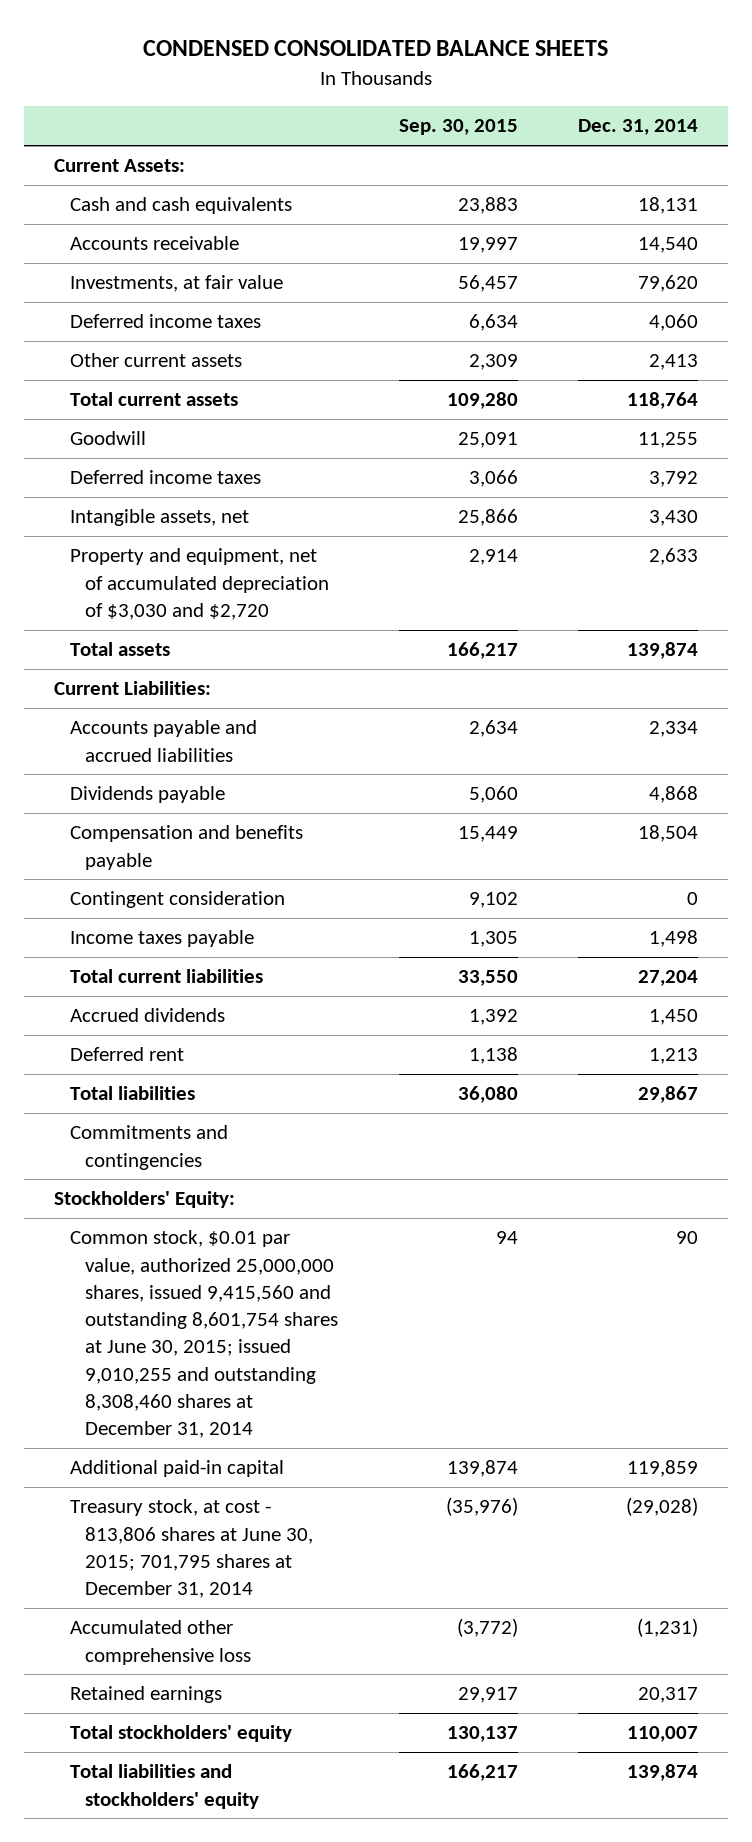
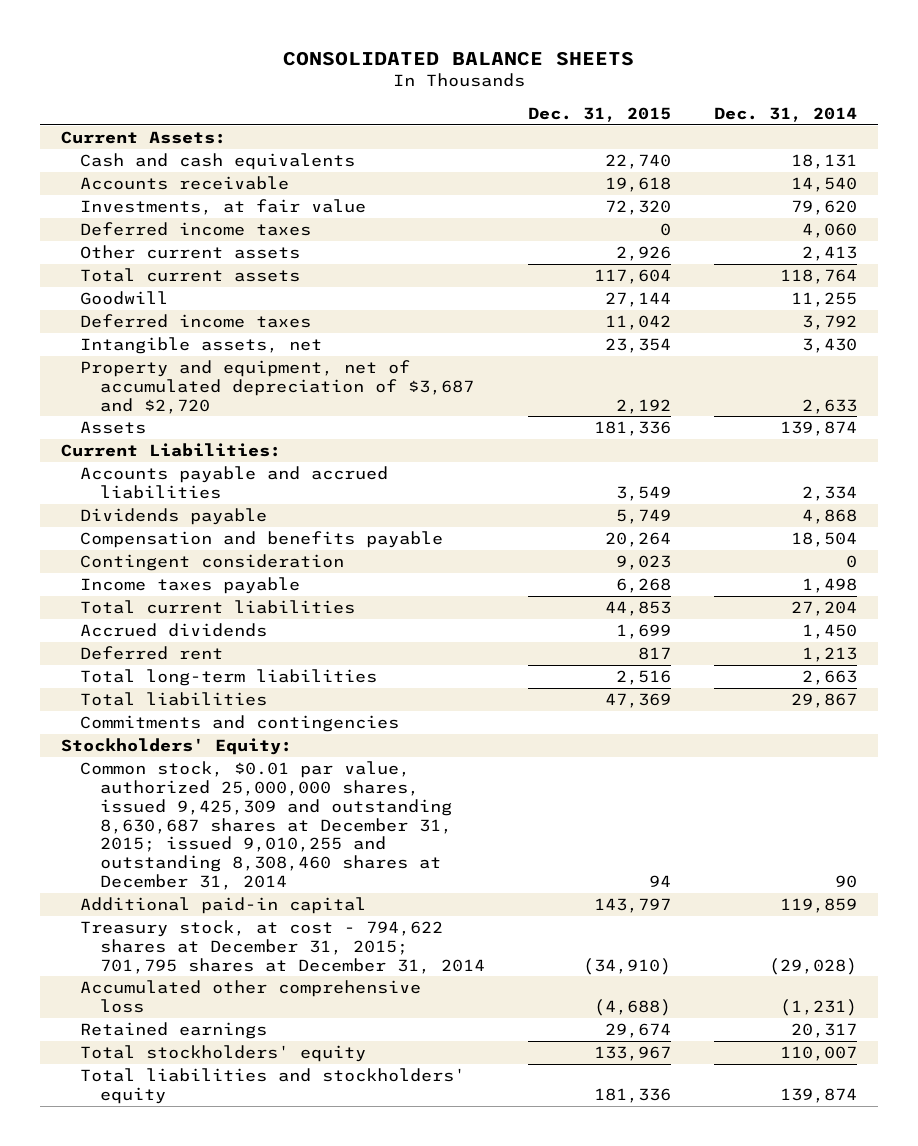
- CONDENSED CONSOLIDATED BALANCE SHEETS
+ CONSOLIDATED BALANCE SHEETS
- | Sep. 30, 2015 | Dec. 31, 2014
+ | Dec. 31, 2015 | Dec. 31, 2014
- Property and equipment, net of accumulated depreciation of $3,030 and $2,720 | 2,914 | 2,633
- Total assets | 166,217 | 139,874
+ Property and equipment, net of accumulated depreciation of $3,687 and $2,720 | 2,192 | 2,633
+ Assets | 181,336 | 139,874
+ Total long-term liabilities | 2,516 | 2,663
- Common stock, $0.01 par value, authorized 25,000,000 shares, issued 9,415,560 and outstanding 8,601,754 shares at June 30, 2015; issued 9,010,255 and outstanding 8,308,460 shares at December 31, 2014 | 94 | 90
+ Common stock, $0.01 par value, authorized 25,000,000 shares, issued 9,425,309 and outstanding 8,630,687 shares at December 31, 2015; issued 9,010,255 and outstanding 8,308,460 shares at December 31, 2014 | 94 | 90
- Treasury stock, at cost - 813,806 shares at June 30, 2015; 701,795 shares at December 31, 2014 | (35,976) | (29,028)
+ Treasury stock, at cost - 794,622 shares at December 31, 2015; 701,795 shares at December 31, 2014 | (34,910) | (29,028)

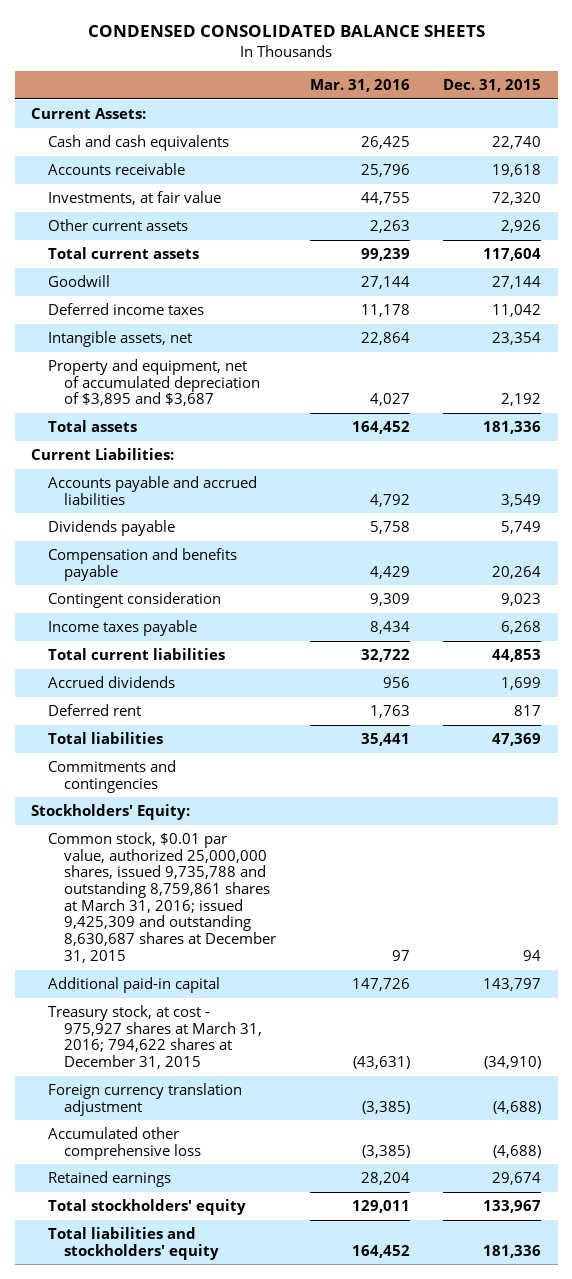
- CONSOLIDATED BALANCE SHEETS
+ CONDENSED CONSOLIDATED BALANCE SHEETS
- | Dec. 31, 2015 | Dec. 31, 2014
+ | Mar. 31, 2016 | Dec. 31, 2015
- Deferred income taxes | 0 | 4,060
- Property and equipment, net of accumulated depreciation of $3,687 and $2,720 | 2,192 | 2,633
- Assets | 181,336 | 139,874
+ Property and equipment, net of accumulated depreciation of $3,895 and $3,687 | 4,027 | 2,192
+ Total assets | 164,452 | 181,336
- Total long-term liabilities | 2,516 | 2,663
- Common stock, $0.01 par value, authorized 25,000,000 shares, issued 9,425,309 and outstanding 8,630,687 shares at December 31, 2015; issued 9,010,255 and outstanding 8,308,460 shares at December 31, 2014 | 94 | 90
+ Common stock, $0.01 par value, authorized 25,000,000 shares, issued 9,735,788 and outstanding 8,759,861 shares at March 31, 2016; issued 9,425,309 and outstanding 8,630,687 shares at December 31, 2015 | 97 | 94
- Treasury stock, at cost - 794,622 shares at December 31, 2015; 701,795 shares at December 31, 2014 | (34,910) | (29,028)
+ Treasury stock, at cost - 975,927 shares at March 31, 2016; 794,622 shares at December 31, 2015 | (43,631) | (34,910)
+ Foreign currency translation adjustment | (3,385) | (4,688)

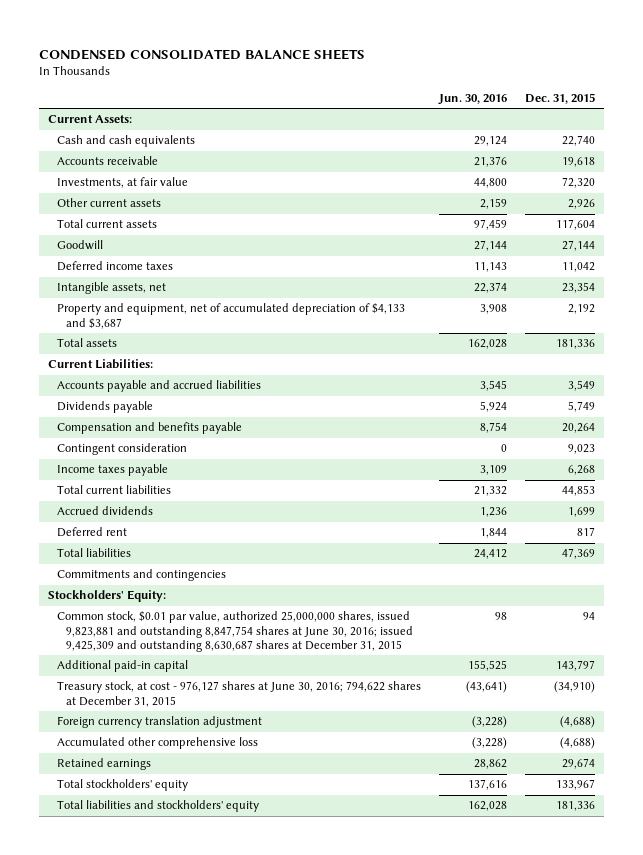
- | Mar. 31, 2016 | Dec. 31, 2015
+ | Jun. 30, 2016 | Dec. 31, 2015
- Property and equipment, net of accumulated depreciation of $3,895 and $3,687 | 4,027 | 2,192
+ Property and equipment, net of accumulated depreciation of $4,133 and $3,687 | 3,908 | 2,192
- Common stock, $0.01 par value, authorized 25,000,000 shares, issued 9,735,788 and outstanding 8,759,861 shares at March 31, 2016; issued 9,425,309 and outstanding 8,630,687 shares at December 31, 2015 | 97 | 94
+ Common stock, $0.01 par value, authorized 25,000,000 shares, issued 9,823,881 and outstanding 8,847,754 shares at June 30, 2016; issued 9,425,309 and outstanding 8,630,687 shares at December 31, 2015 | 98 | 94
- Treasury stock, at cost - 975,927 shares at March 31, 2016; 794,622 shares at December 31, 2015 | (43,631) | (34,910)
+ Treasury stock, at cost - 976,127 shares at June 30, 2016; 794,622 shares at December 31, 2015 | (43,641) | (34,910)

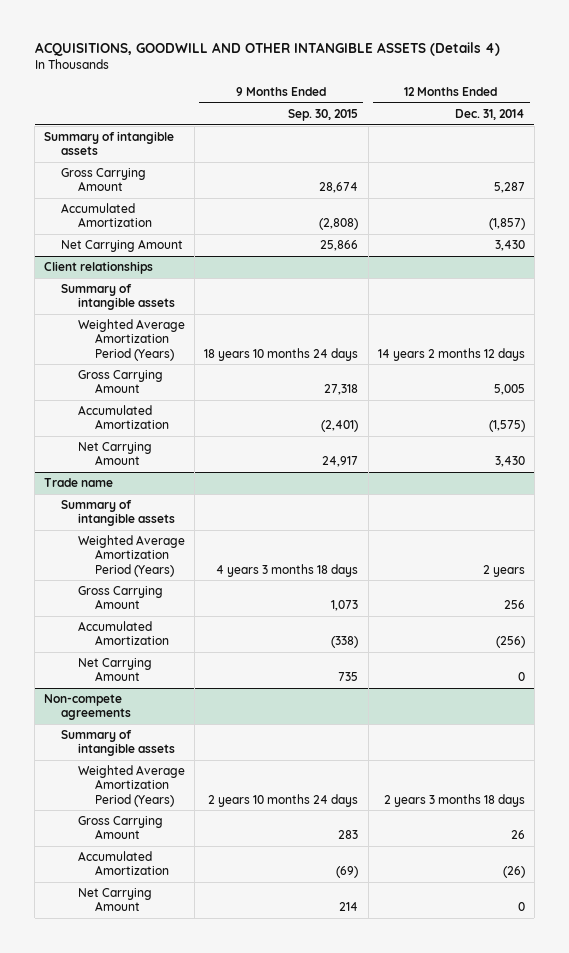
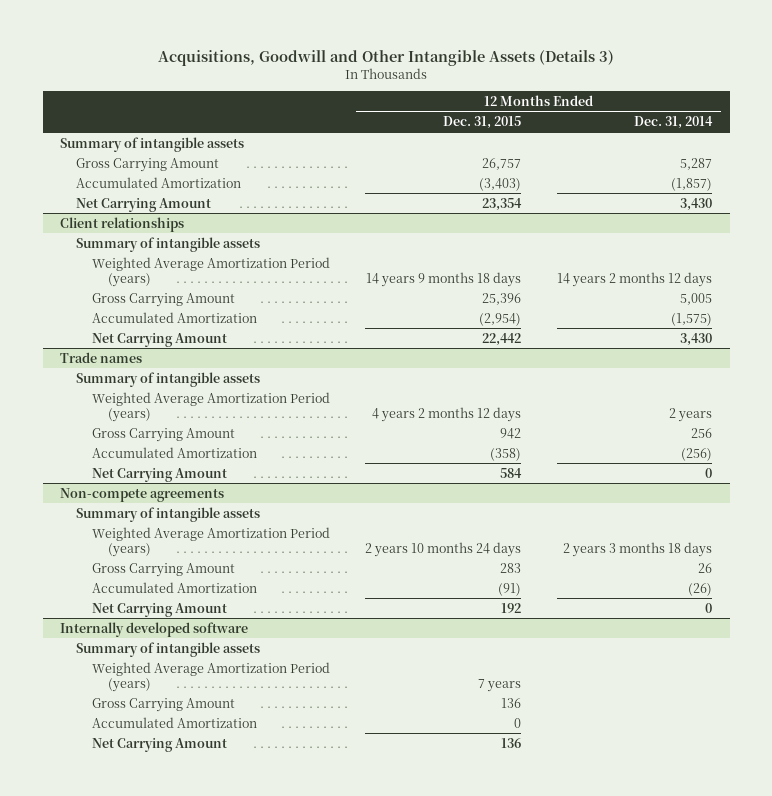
- ACQUISITIONS, GOODWILL AND OTHER INTANGIBLE ASSETS (Details 4)
+ Acquisitions, Goodwill and Other Intangible Assets (Details 3)
- | 9 Months Ended Sep. 30, 2015 | 12 Months Ended Dec. 31, 2014
+ | 12 Months Ended Dec. 31, 2015 | 12 Months Ended Dec. 31, 2014
@ Client relationships
- Weighted Average Amortization Period (Years) | 18 years 10 months 24 days | 14 years 2 months 12 days
+ Weighted Average Amortization Period (years) | 14 years 9 months 18 days | 14 years 2 months 12 days
- Trade name
+ Trade names
- Weighted Average Amortization Period (Years) | 4 years 3 months 18 days | 2 years
+ Weighted Average Amortization Period (years) | 4 years 2 months 12 days | 2 years
@ Non-compete agreements
- Weighted Average Amortization Period (Years) | 2 years 10 months 24 days | 2 years 3 months 18 days
+ Weighted Average Amortization Period (years) | 2 years 10 months 24 days | 2 years 3 months 18 days
+ Internally developed software
+ Summary of intangible assets
+ Weighted Average Amortization Period (years) | 7 years |
+ Gross Carrying Amount | 136 |
+ Accumulated Amortization | 0 |
+ Net Carrying Amount | 136 |

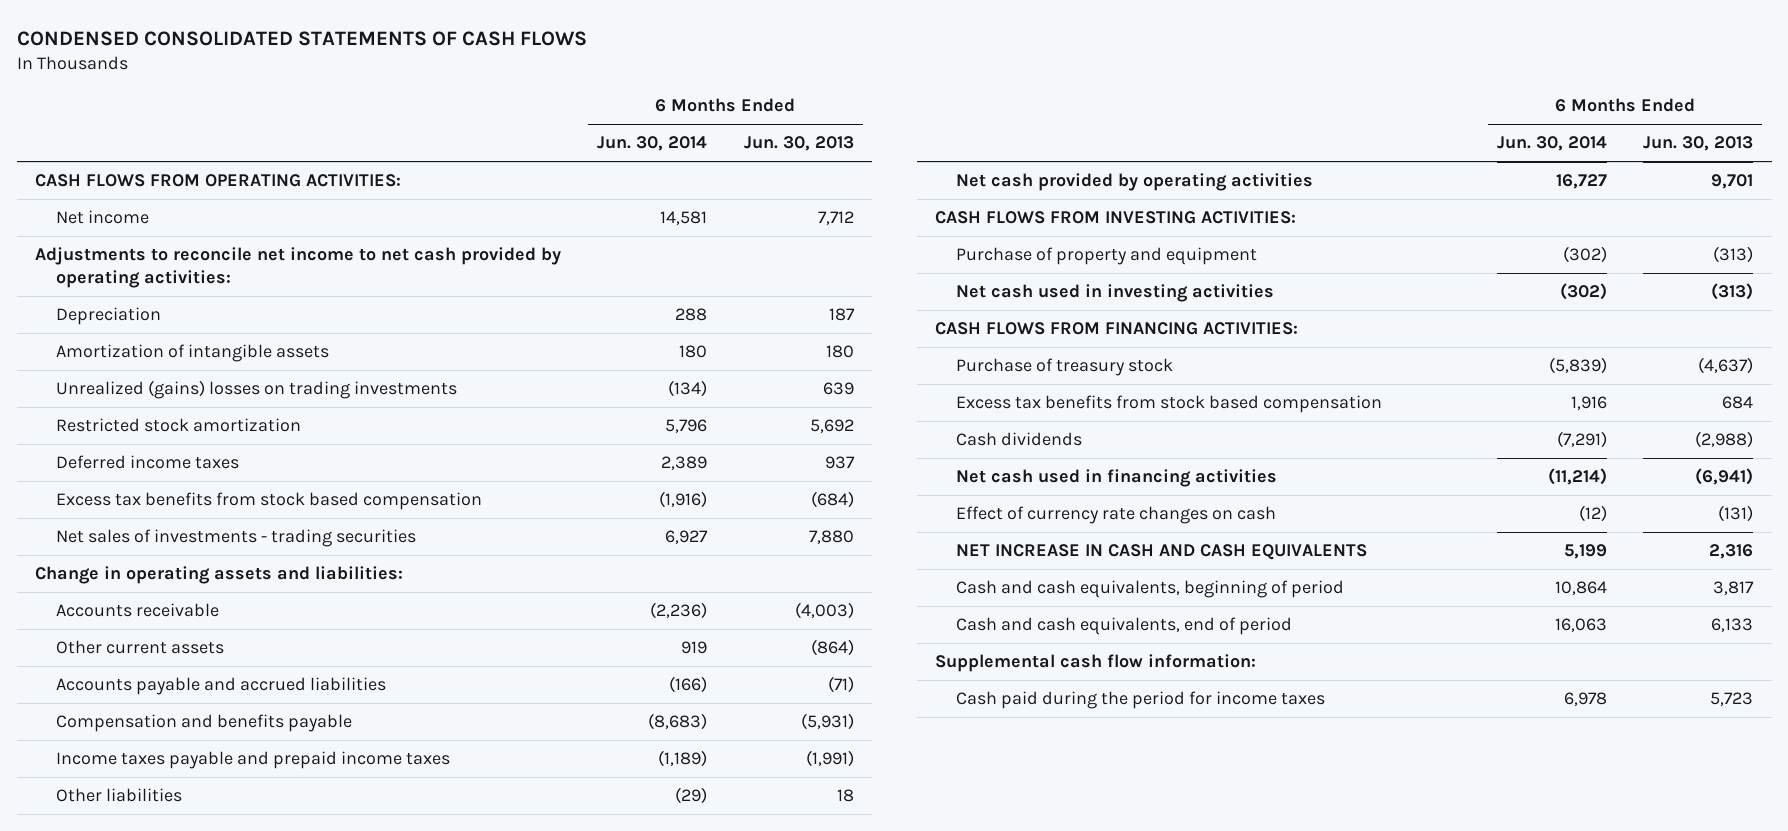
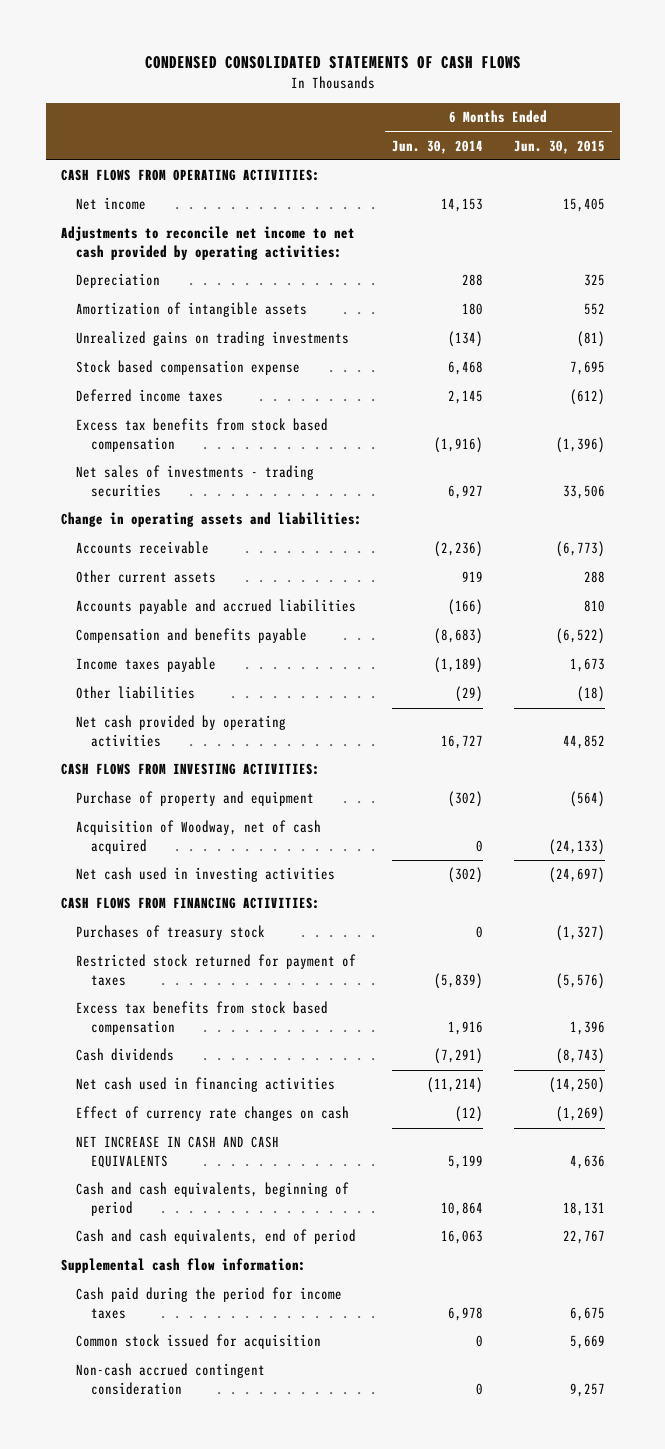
- | 6 Months Ended Jun. 30, 2014 | 6 Months Ended Jun. 30, 2013
+ | 6 Months Ended Jun. 30, 2014 | 6 Months Ended Jun. 30, 2015
- Net income | 14,581 | 7,712
+ Net income | 14,153 | 15,405
- Unrealized (gains) losses on trading investments | (134) | 639
- Restricted stock amortization | 5,796 | 5,692
- Deferred income taxes | 2,389 | 937
+ Unrealized gains on trading investments | (134) | (81)
+ Stock based compensation expense | 6,468 | 7,695
+ Deferred income taxes | 2,145 | (612)
- Income taxes payable and prepaid income taxes | (1,189) | (1,991)
+ Income taxes payable | (1,189) | 1,673
+ Acquisition of Woodway, net of cash acquired | 0 | (24,133)
- Purchase of treasury stock | (5,839) | (4,637)
+ Purchases of treasury stock | 0 | (1,327)
+ Restricted stock returned for payment of taxes | (5,839) | (5,576)
+ Common stock issued for acquisition | 0 | 5,669
+ Non-cash accrued contingent consideration | 0 | 9,257

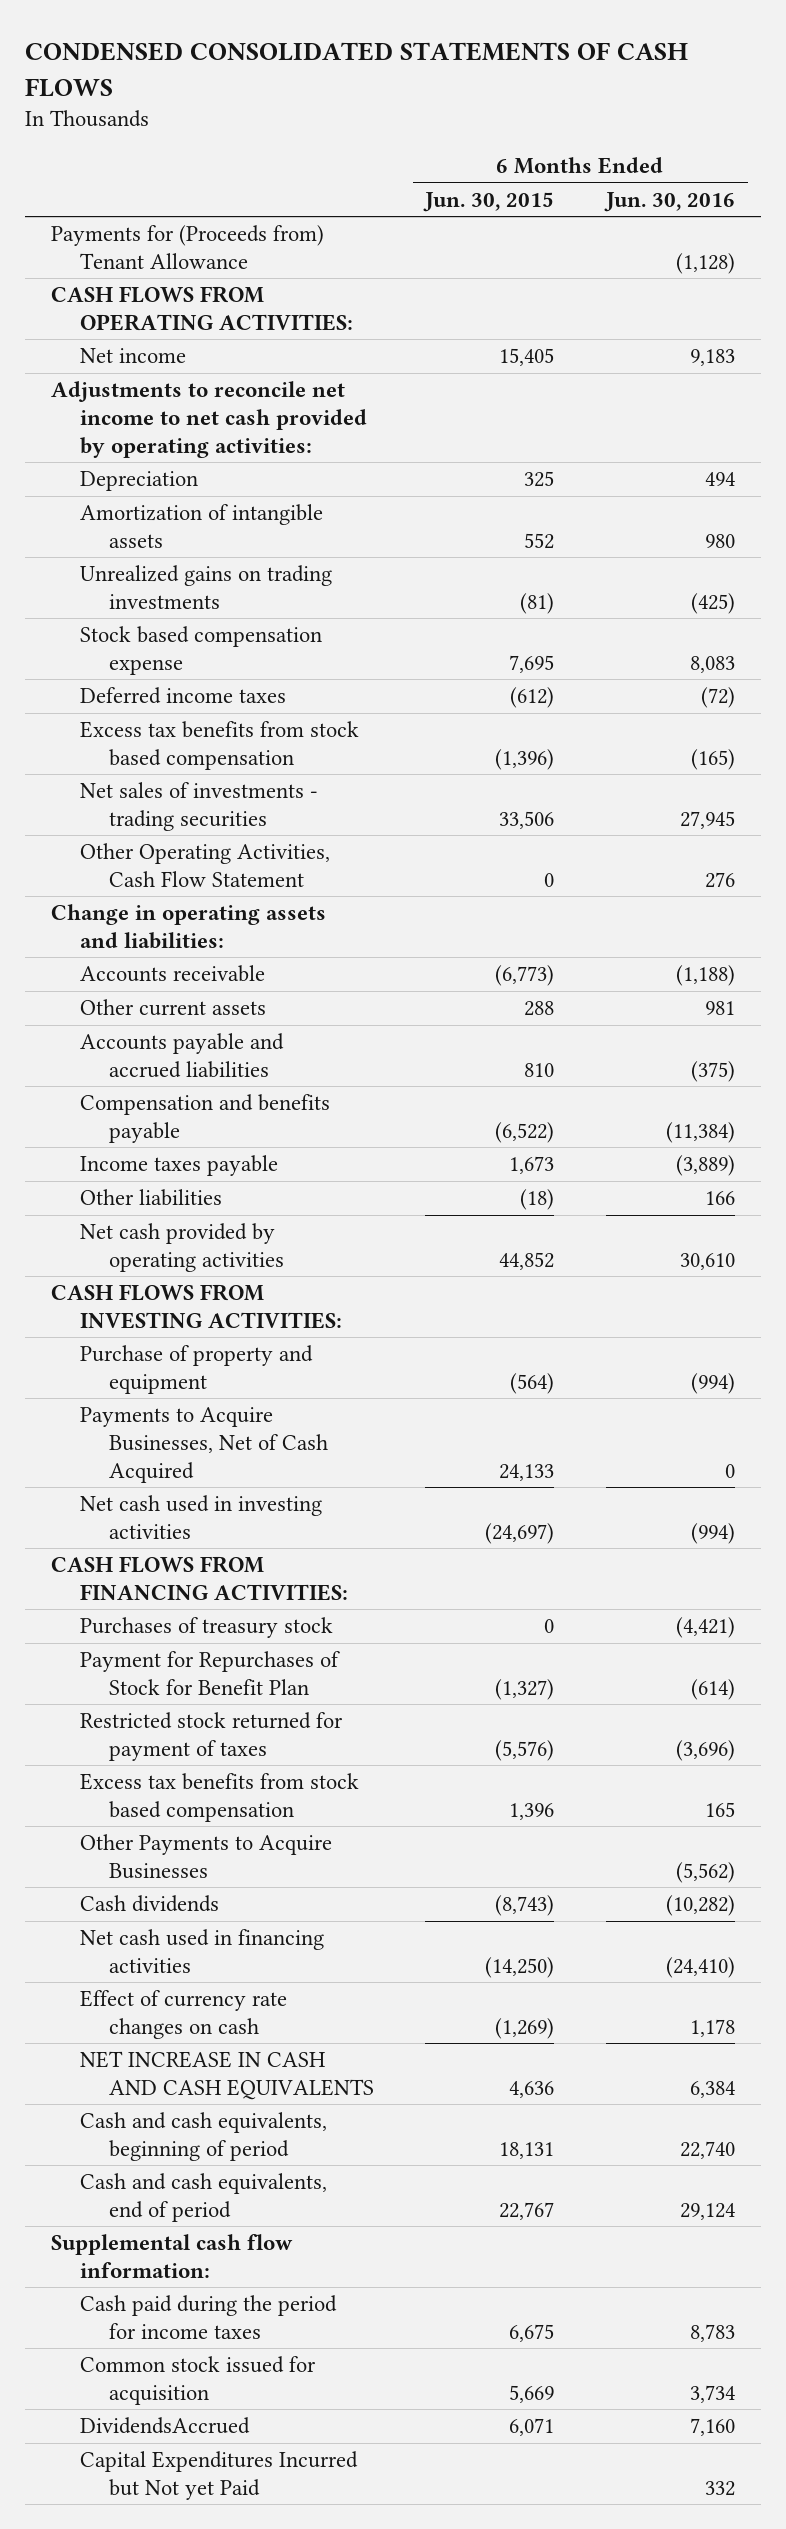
- | 6 Months Ended Jun. 30, 2014 | 6 Months Ended Jun. 30, 2015
+ | 6 Months Ended Jun. 30, 2015 | 6 Months Ended Jun. 30, 2016
+ Payments for (Proceeds from) Tenant Allowance | | (1,128)
+ Other Operating Activities, Cash Flow Statement | 0 | 276
- Acquisition of Woodway, net of cash acquired | 0 | (24,133)
+ Payments to Acquire Businesses, Net of Cash Acquired | 24,133 | 0
- Purchases of treasury stock | 0 | (1,327)
+ Purchases of treasury stock | 0 | (4,421)
+ Payment for Repurchases of Stock for Benefit Plan | (1,327) | (614)
+ Other Payments to Acquire Businesses | | (5,562)
- Non-cash accrued contingent consideration | 0 | 9,257
+ DividendsAccrued | 6,071 | 7,160
+ Capital Expenditures Incurred but Not yet Paid | | 332

